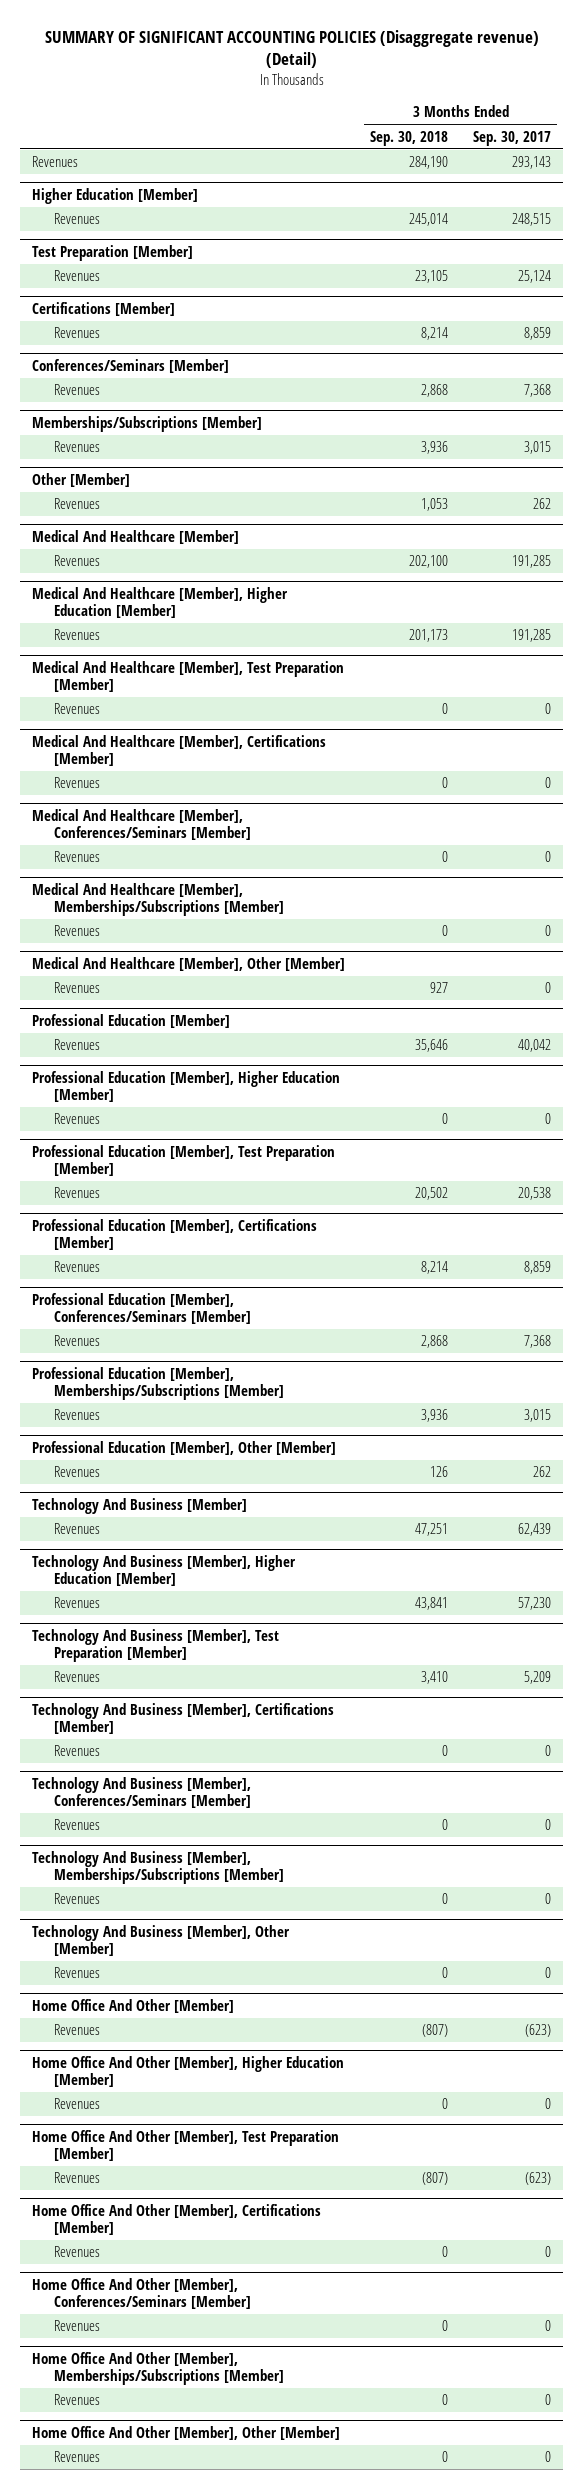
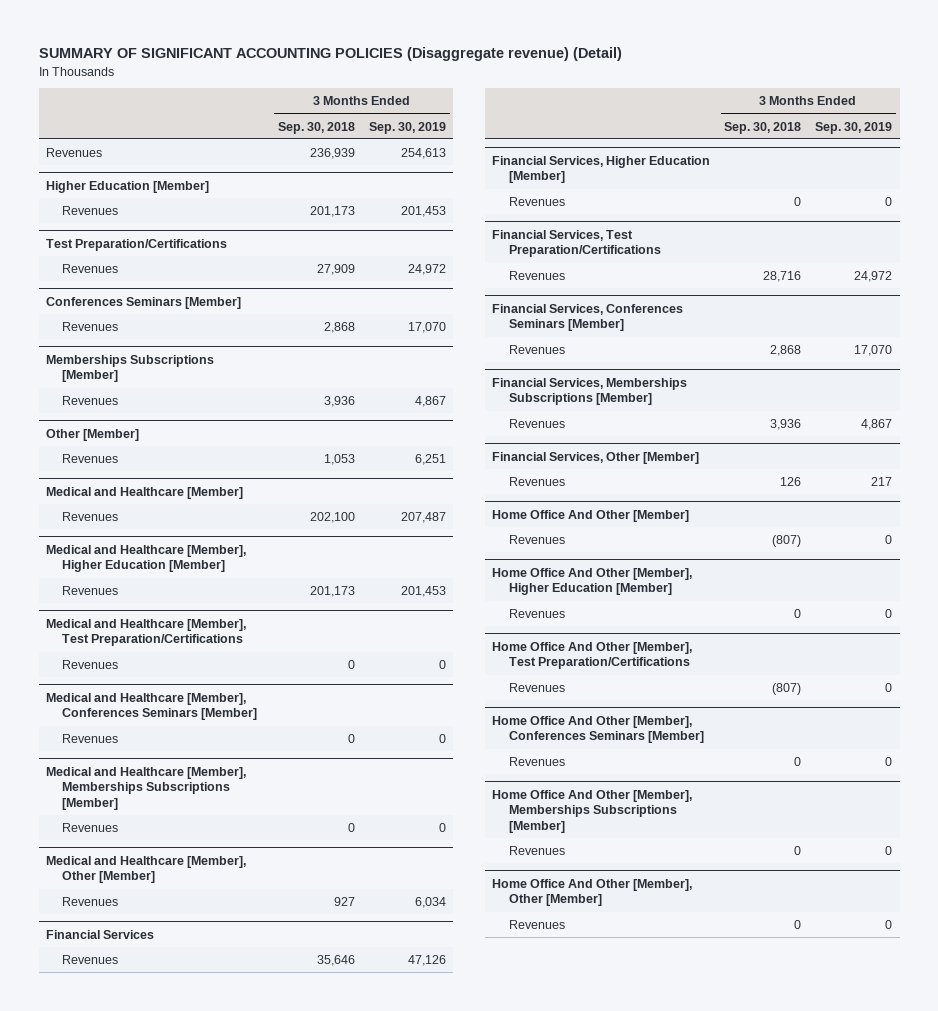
- | 3 Months Ended Sep. 30, 2018 | 3 Months Ended Sep. 30, 2017
+ | 3 Months Ended Sep. 30, 2018 | 3 Months Ended Sep. 30, 2019
- Revenues | 284,190 | 293,143
+ Revenues | 236,939 | 254,613
@ Higher Education [Member]
- Revenues | 245,014 | 248,515
- Test Preparation [Member]
- Revenues | 23,105 | 25,124
- Certifications [Member]
- Revenues | 8,214 | 8,859
- Conferences/Seminars [Member]
@ Higher Education [Member]
+ Revenues | 201,173 | 201,453
+ Test Preparation/Certifications
+ Revenues | 27,909 | 24,972
+ Conferences Seminars [Member]
- Memberships/Subscriptions [Member]
+ Memberships Subscriptions [Member]
- Medical And Healthcare [Member]
+ Medical and Healthcare [Member]
- Medical And Healthcare [Member], Higher Education [Member]
+ Medical and Healthcare [Member], Higher Education [Member]
- Medical And Healthcare [Member], Test Preparation [Member]
- Revenues | 0 | 0
- Medical And Healthcare [Member], Certifications [Member]
+ Medical and Healthcare [Member], Test Preparation/Certifications
- Medical And Healthcare [Member], Conferences/Seminars [Member]
+ Medical and Healthcare [Member], Conferences Seminars [Member]
- Medical And Healthcare [Member], Memberships/Subscriptions [Member]
+ Medical and Healthcare [Member], Memberships Subscriptions [Member]
- Medical And Healthcare [Member], Other [Member]
+ Medical and Healthcare [Member], Other [Member]
- Professional Education [Member]
+ Financial Services
- Professional Education [Member], Higher Education [Member]
+ Financial Services, Higher Education [Member]
- Professional Education [Member], Test Preparation [Member]
- Revenues | 20,502 | 20,538
- Professional Education [Member], Certifications [Member]
- Revenues | 8,214 | 8,859
- Professional Education [Member], Conferences/Seminars [Member]
+ Financial Services, Test Preparation/Certifications
+ Revenues | 28,716 | 24,972
+ Financial Services, Conferences Seminars [Member]
- Professional Education [Member], Memberships/Subscriptions [Member]
+ Financial Services, Memberships Subscriptions [Member]
- Professional Education [Member], Other [Member]
+ Financial Services, Other [Member]
- Technology And Business [Member]
- Revenues | 47,251 | 62,439
- Technology And Business [Member], Higher Education [Member]
- Revenues | 43,841 | 57,230
- Technology And Business [Member], Test Preparation [Member]
- Revenues | 3,410 | 5,209
- Technology And Business [Member], Certifications [Member]
- Revenues | 0 | 0
- Technology And Business [Member], Conferences/Seminars [Member]
- Revenues | 0 | 0
- Technology And Business [Member], Memberships/Subscriptions [Member]
- Revenues | 0 | 0
- Technology And Business [Member], Other [Member]
- Revenues | 0 | 0
- Home Office And Other [Member], Test Preparation [Member]
+ Home Office And Other [Member], Test Preparation/Certifications
- Home Office And Other [Member], Certifications [Member]
- Revenues | 0 | 0
- Home Office And Other [Member], Conferences/Seminars [Member]
+ Home Office And Other [Member], Conferences Seminars [Member]
- Home Office And Other [Member], Memberships/Subscriptions [Member]
+ Home Office And Other [Member], Memberships Subscriptions [Member]

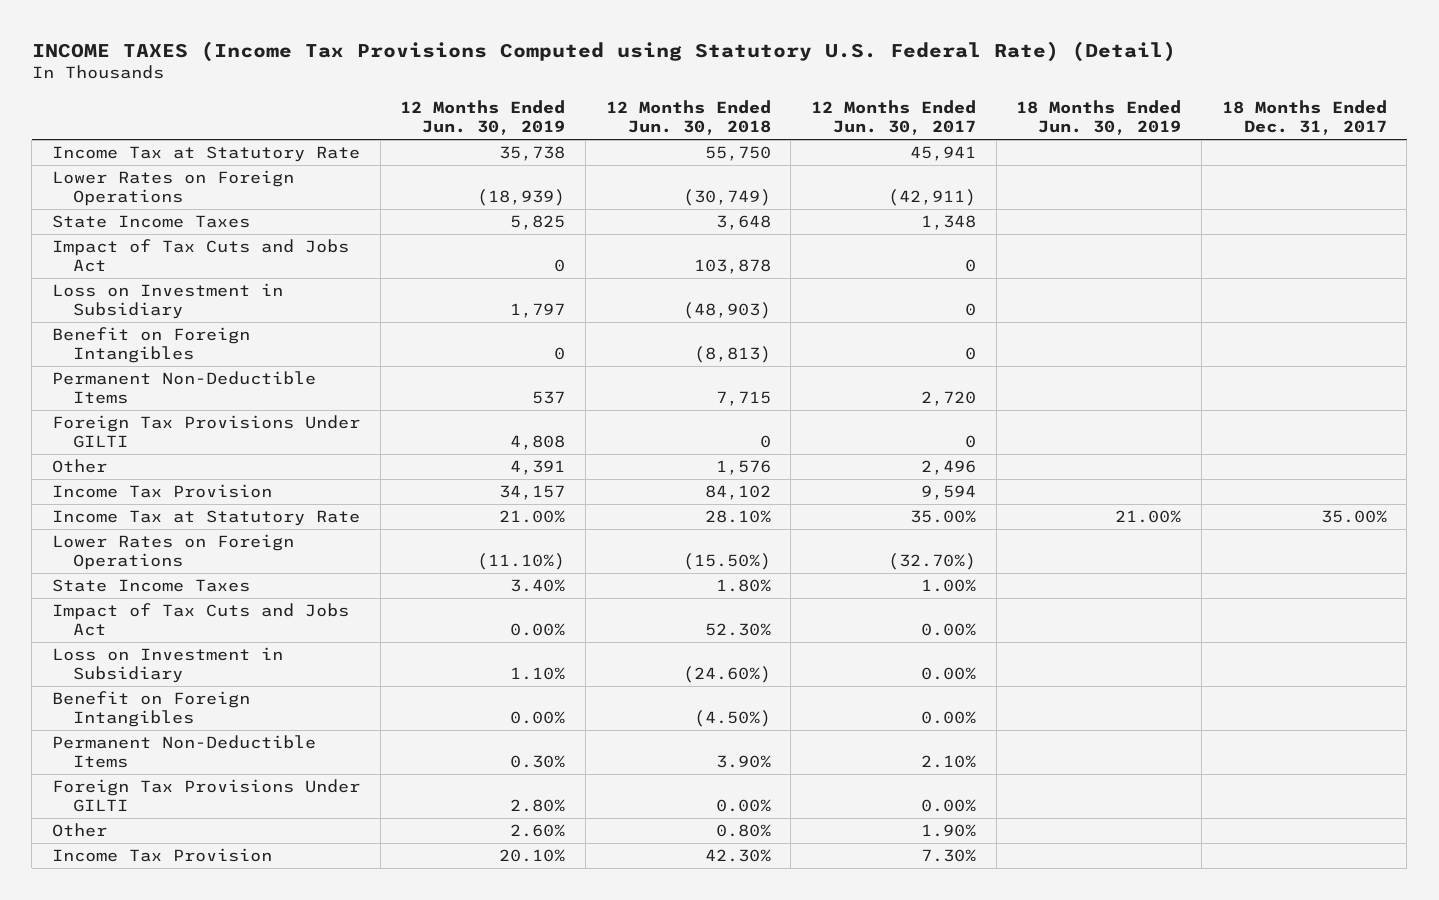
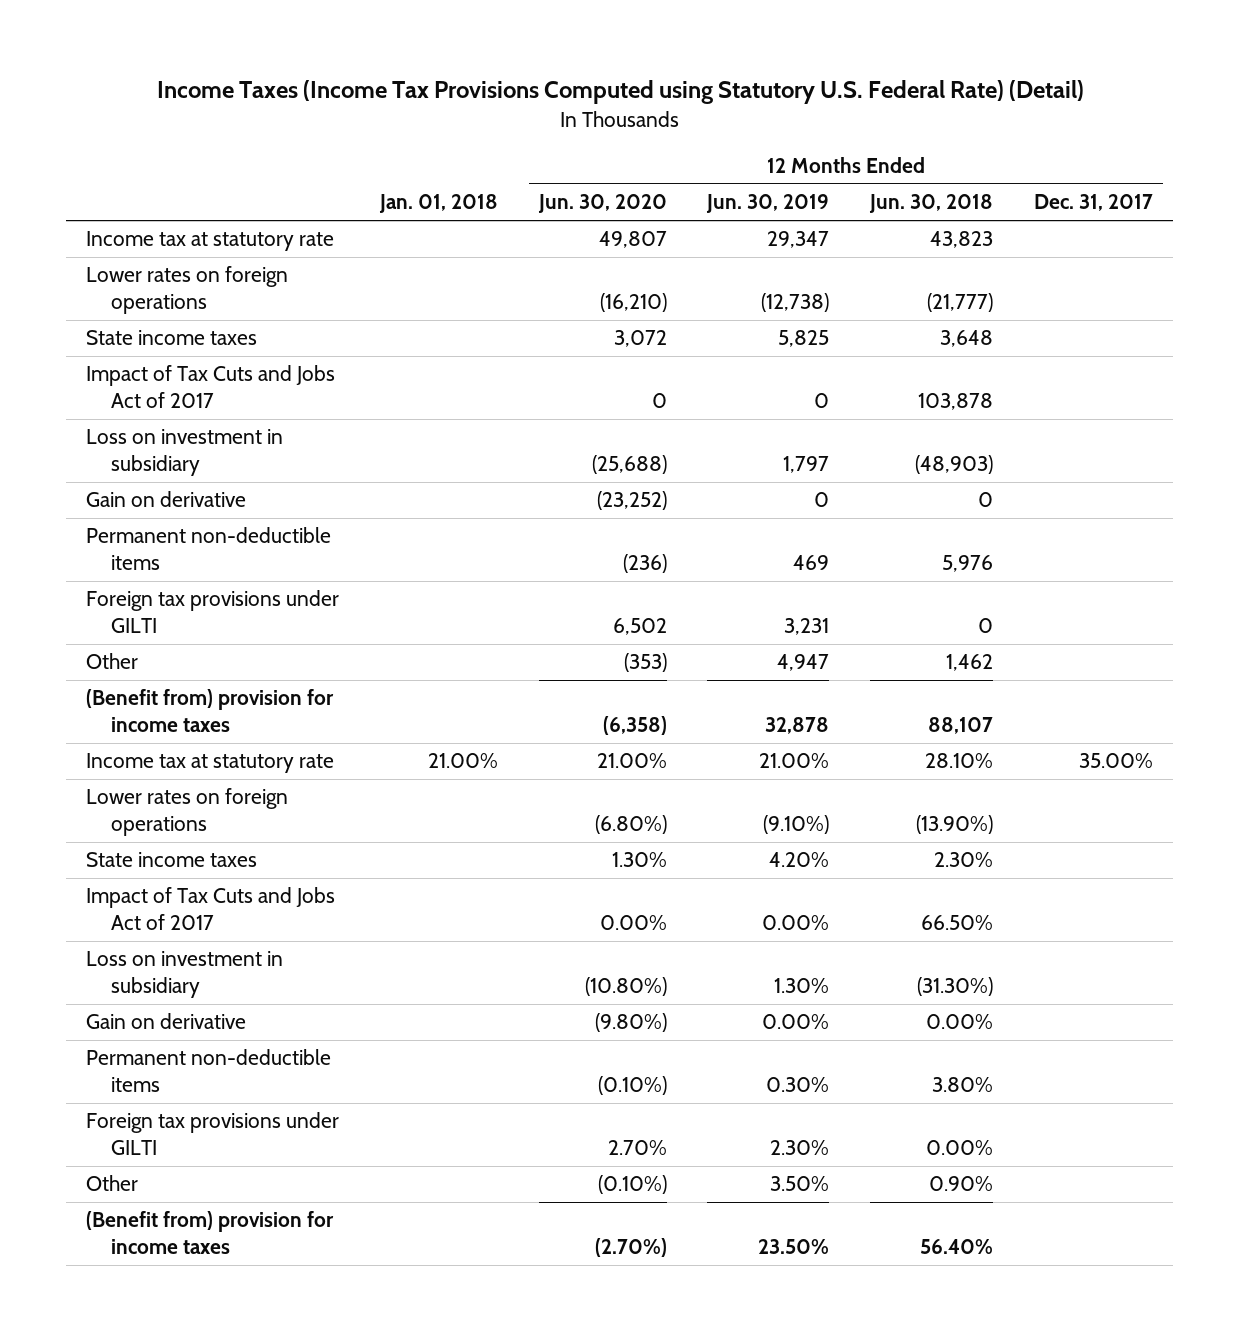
- INCOME TAXES (Income Tax Provisions Computed using Statutory U.S. Federal Rate) (Detail)
+ Income Taxes (Income Tax Provisions Computed using Statutory U.S. Federal Rate) (Detail)
- | 12 Months Ended Jun. 30, 2019 | 12 Months Ended Jun. 30, 2018 | 12 Months Ended Jun. 30, 2017 | 18 Months Ended Jun. 30, 2019 | 18 Months Ended Dec. 31, 2017
+ | Jan. 01, 2018 | 12 Months Ended Jun. 30, 2020 | 12 Months Ended Jun. 30, 2019 | 12 Months Ended Jun. 30, 2018 | 12 Months Ended Dec. 31, 2017
- Income Tax at Statutory Rate | 35,738 | 55,750 | 45,941 | |
- Lower Rates on Foreign Operations | (18,939) | (30,749) | (42,911) | |
- State Income Taxes | 5,825 | 3,648 | 1,348 | |
- Impact of Tax Cuts and Jobs Act | 0 | 103,878 | 0 | |
- Loss on Investment in Subsidiary | 1,797 | (48,903) | 0 | |
- Benefit on Foreign Intangibles | 0 | (8,813) | 0 | |
- Permanent Non-Deductible Items | 537 | 7,715 | 2,720 | |
- Foreign Tax Provisions Under GILTI | 4,808 | 0 | 0 | |
- Other | 4,391 | 1,576 | 2,496 | |
- Income Tax Provision | 34,157 | 84,102 | 9,594 | |
- Income Tax at Statutory Rate | 21.00% | 28.10% | 35.00% | 21.00% | 35.00%
- Lower Rates on Foreign Operations | (11.10%) | (15.50%) | (32.70%) | |
- State Income Taxes | 3.40% | 1.80% | 1.00% | |
- Impact of Tax Cuts and Jobs Act | 0.00% | 52.30% | 0.00% | |
- Loss on Investment in Subsidiary | 1.10% | (24.60%) | 0.00% | |
- Benefit on Foreign Intangibles | 0.00% | (4.50%) | 0.00% | |
- Permanent Non-Deductible Items | 0.30% | 3.90% | 2.10% | |
- Foreign Tax Provisions Under GILTI | 2.80% | 0.00% | 0.00% | |
- Other | 2.60% | 0.80% | 1.90% | |
- Income Tax Provision | 20.10% | 42.30% | 7.30% | |
+ Income tax at statutory rate | | 49,807 | 29,347 | 43,823 |
+ Lower rates on foreign operations | | (16,210) | (12,738) | (21,777) |
+ State income taxes | | 3,072 | 5,825 | 3,648 |
+ Impact of Tax Cuts and Jobs Act of 2017 | | 0 | 0 | 103,878 |
+ Loss on investment in subsidiary | | (25,688) | 1,797 | (48,903) |
+ Gain on derivative | | (23,252) | 0 | 0 |
+ Permanent non-deductible items | | (236) | 469 | 5,976 |
+ Foreign tax provisions under GILTI | | 6,502 | 3,231 | 0 |
+ Other | | (353) | 4,947 | 1,462 |
+ (Benefit from) provision for income taxes | | (6,358) | 32,878 | 88,107 |
+ Income tax at statutory rate | 21.00% | 21.00% | 21.00% | 28.10% | 35.00%
+ Lower rates on foreign operations | | (6.80%) | (9.10%) | (13.90%) |
+ State income taxes | | 1.30% | 4.20% | 2.30% |
+ Impact of Tax Cuts and Jobs Act of 2017 | | 0.00% | 0.00% | 66.50% |
+ Loss on investment in subsidiary | | (10.80%) | 1.30% | (31.30%) |
+ Gain on derivative | | (9.80%) | 0.00% | 0.00% |
+ Permanent non-deductible items | | (0.10%) | 0.30% | 3.80% |
+ Foreign tax provisions under GILTI | | 2.70% | 2.30% | 0.00% |
+ Other | | (0.10%) | 3.50% | 0.90% |
+ (Benefit from) provision for income taxes | | (2.70%) | 23.50% | 56.40% |

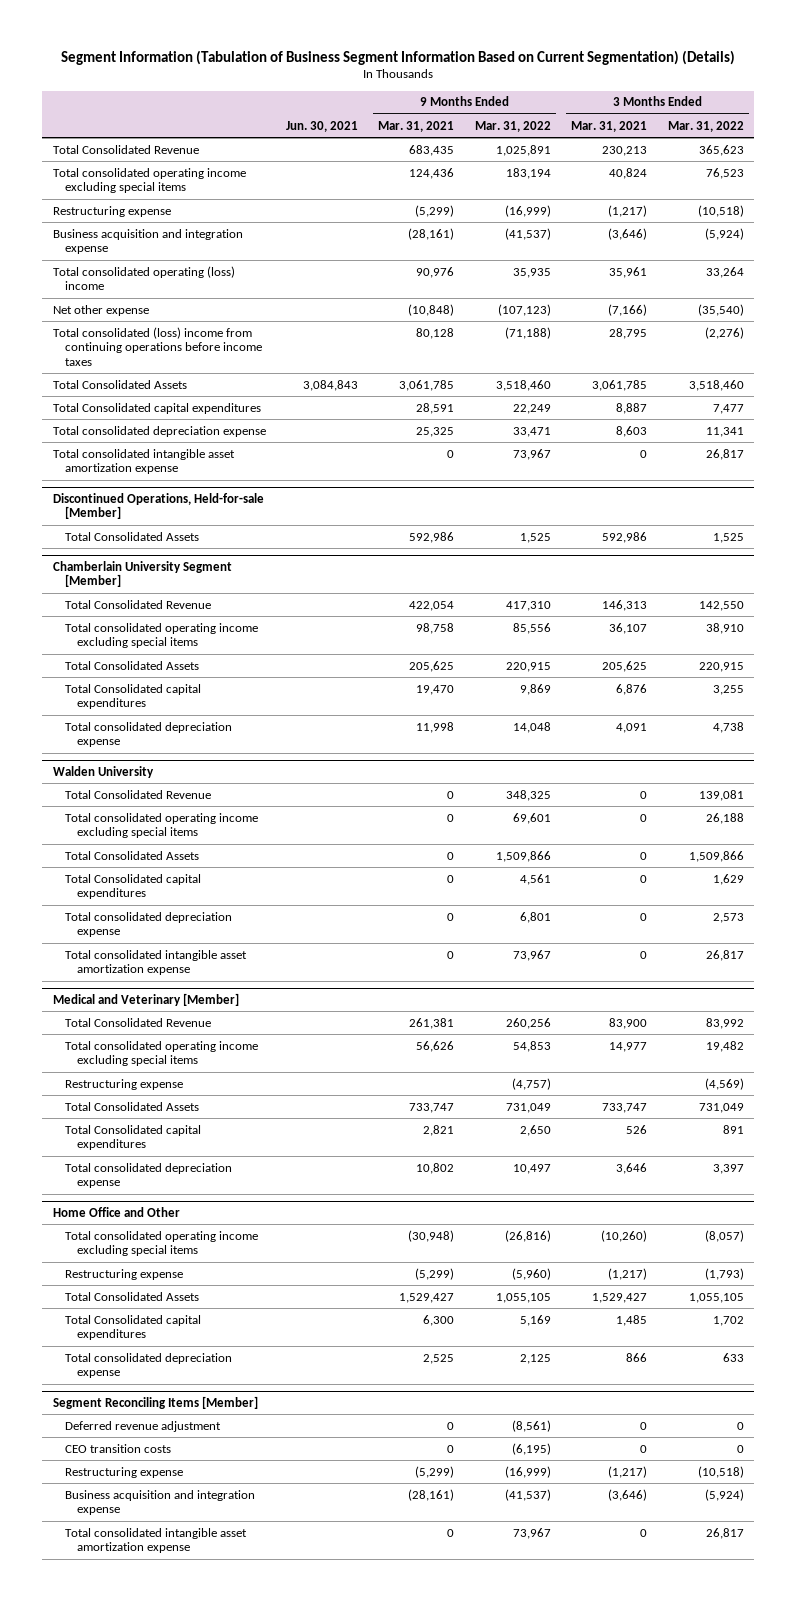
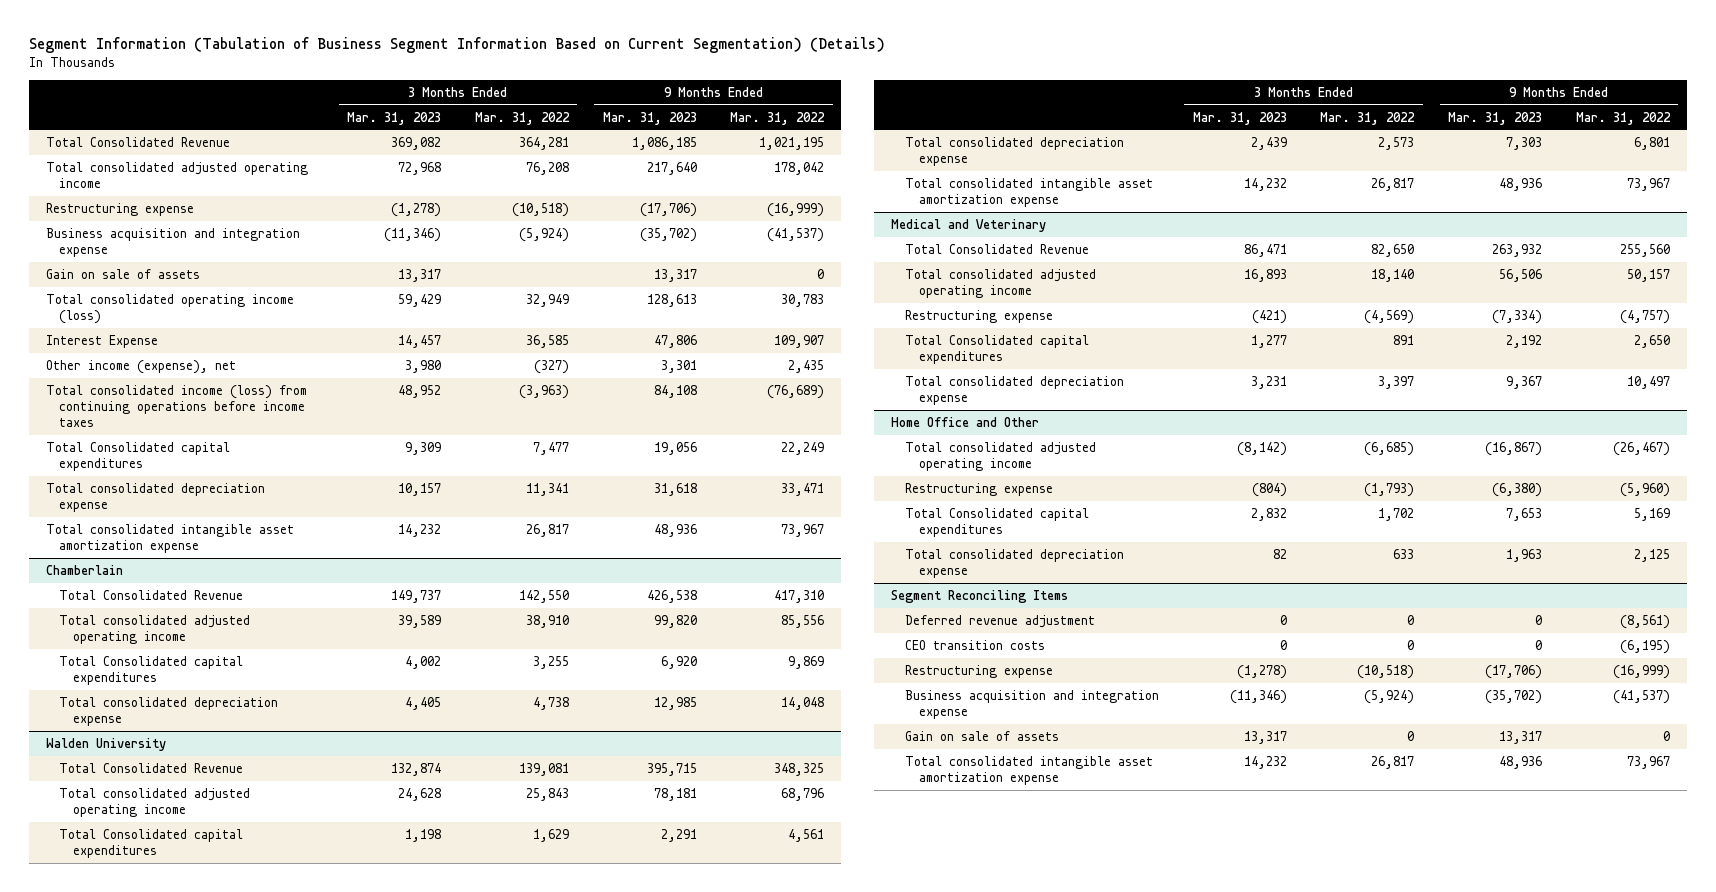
- | Jun. 30, 2021 | 9 Months Ended Mar. 31, 2021 | 9 Months Ended Mar. 31, 2022 | 3 Months Ended Mar. 31, 2021 | 3 Months Ended Mar. 31, 2022
+ | 3 Months Ended Mar. 31, 2023 | 3 Months Ended Mar. 31, 2022 | 9 Months Ended Mar. 31, 2023 | 9 Months Ended Mar. 31, 2022
- Total Consolidated Revenue | | 683,435 | 1,025,891 | 230,213 | 365,623
- Total consolidated operating income excluding special items | | 124,436 | 183,194 | 40,824 | 76,523
+ Total Consolidated Revenue | 369,082 | 364,281 | 1,086,185 | 1,021,195
+ Total consolidated adjusted operating income | 72,968 | 76,208 | 217,640 | 178,042
- Total consolidated operating (loss) income | | 90,976 | 35,935 | 35,961 | 33,264
- Net other expense | | (10,848) | (107,123) | (7,166) | (35,540)
- Total consolidated (loss) income from continuing operations before income taxes | | 80,128 | (71,188) | 28,795 | (2,276)
- Total Consolidated Assets | 3,084,843 | 3,061,785 | 3,518,460 | 3,061,785 | 3,518,460
+ Gain on sale of assets | 13,317 | | 13,317 | 0
+ Total consolidated operating income (loss) | 59,429 | 32,949 | 128,613 | 30,783
+ Interest Expense | 14,457 | 36,585 | 47,806 | 109,907
+ Other income (expense), net | 3,980 | (327) | 3,301 | 2,435
+ Total consolidated income (loss) from continuing operations before income taxes | 48,952 | (3,963) | 84,108 | (76,689)
- Discontinued Operations, Held-for-sale [Member]
- Total Consolidated Assets | | 592,986 | 1,525 | 592,986 | 1,525
- Chamberlain University Segment [Member]
+ Chamberlain
- Total consolidated operating income excluding special items | | 98,758 | 85,556 | 36,107 | 38,910
- Total Consolidated Assets | | 205,625 | 220,915 | 205,625 | 220,915
+ Total consolidated adjusted operating income | 39,589 | 38,910 | 99,820 | 85,556
@ Walden University
- Total consolidated operating income excluding special items | | 0 | 69,601 | 0 | 26,188
- Total Consolidated Assets | | 0 | 1,509,866 | 0 | 1,509,866
+ Total consolidated adjusted operating income | 24,628 | 25,843 | 78,181 | 68,796
- Medical and Veterinary [Member]
- Total Consolidated Revenue | | 261,381 | 260,256 | 83,900 | 83,992
- Total consolidated operating income excluding special items | | 56,626 | 54,853 | 14,977 | 19,482
+ Medical and Veterinary
+ Total Consolidated Revenue | 86,471 | 82,650 | 263,932 | 255,560
+ Total consolidated adjusted operating income | 16,893 | 18,140 | 56,506 | 50,157
- Total Consolidated Assets | | 733,747 | 731,049 | 733,747 | 731,049
@ Home Office and Other
- Total consolidated operating income excluding special items | | (30,948) | (26,816) | (10,260) | (8,057)
+ Total consolidated adjusted operating income | (8,142) | (6,685) | (16,867) | (26,467)
- Total Consolidated Assets | | 1,529,427 | 1,055,105 | 1,529,427 | 1,055,105
- Segment Reconciling Items [Member]
+ Segment Reconciling Items
+ Gain on sale of assets | 13,317 | 0 | 13,317 | 0

